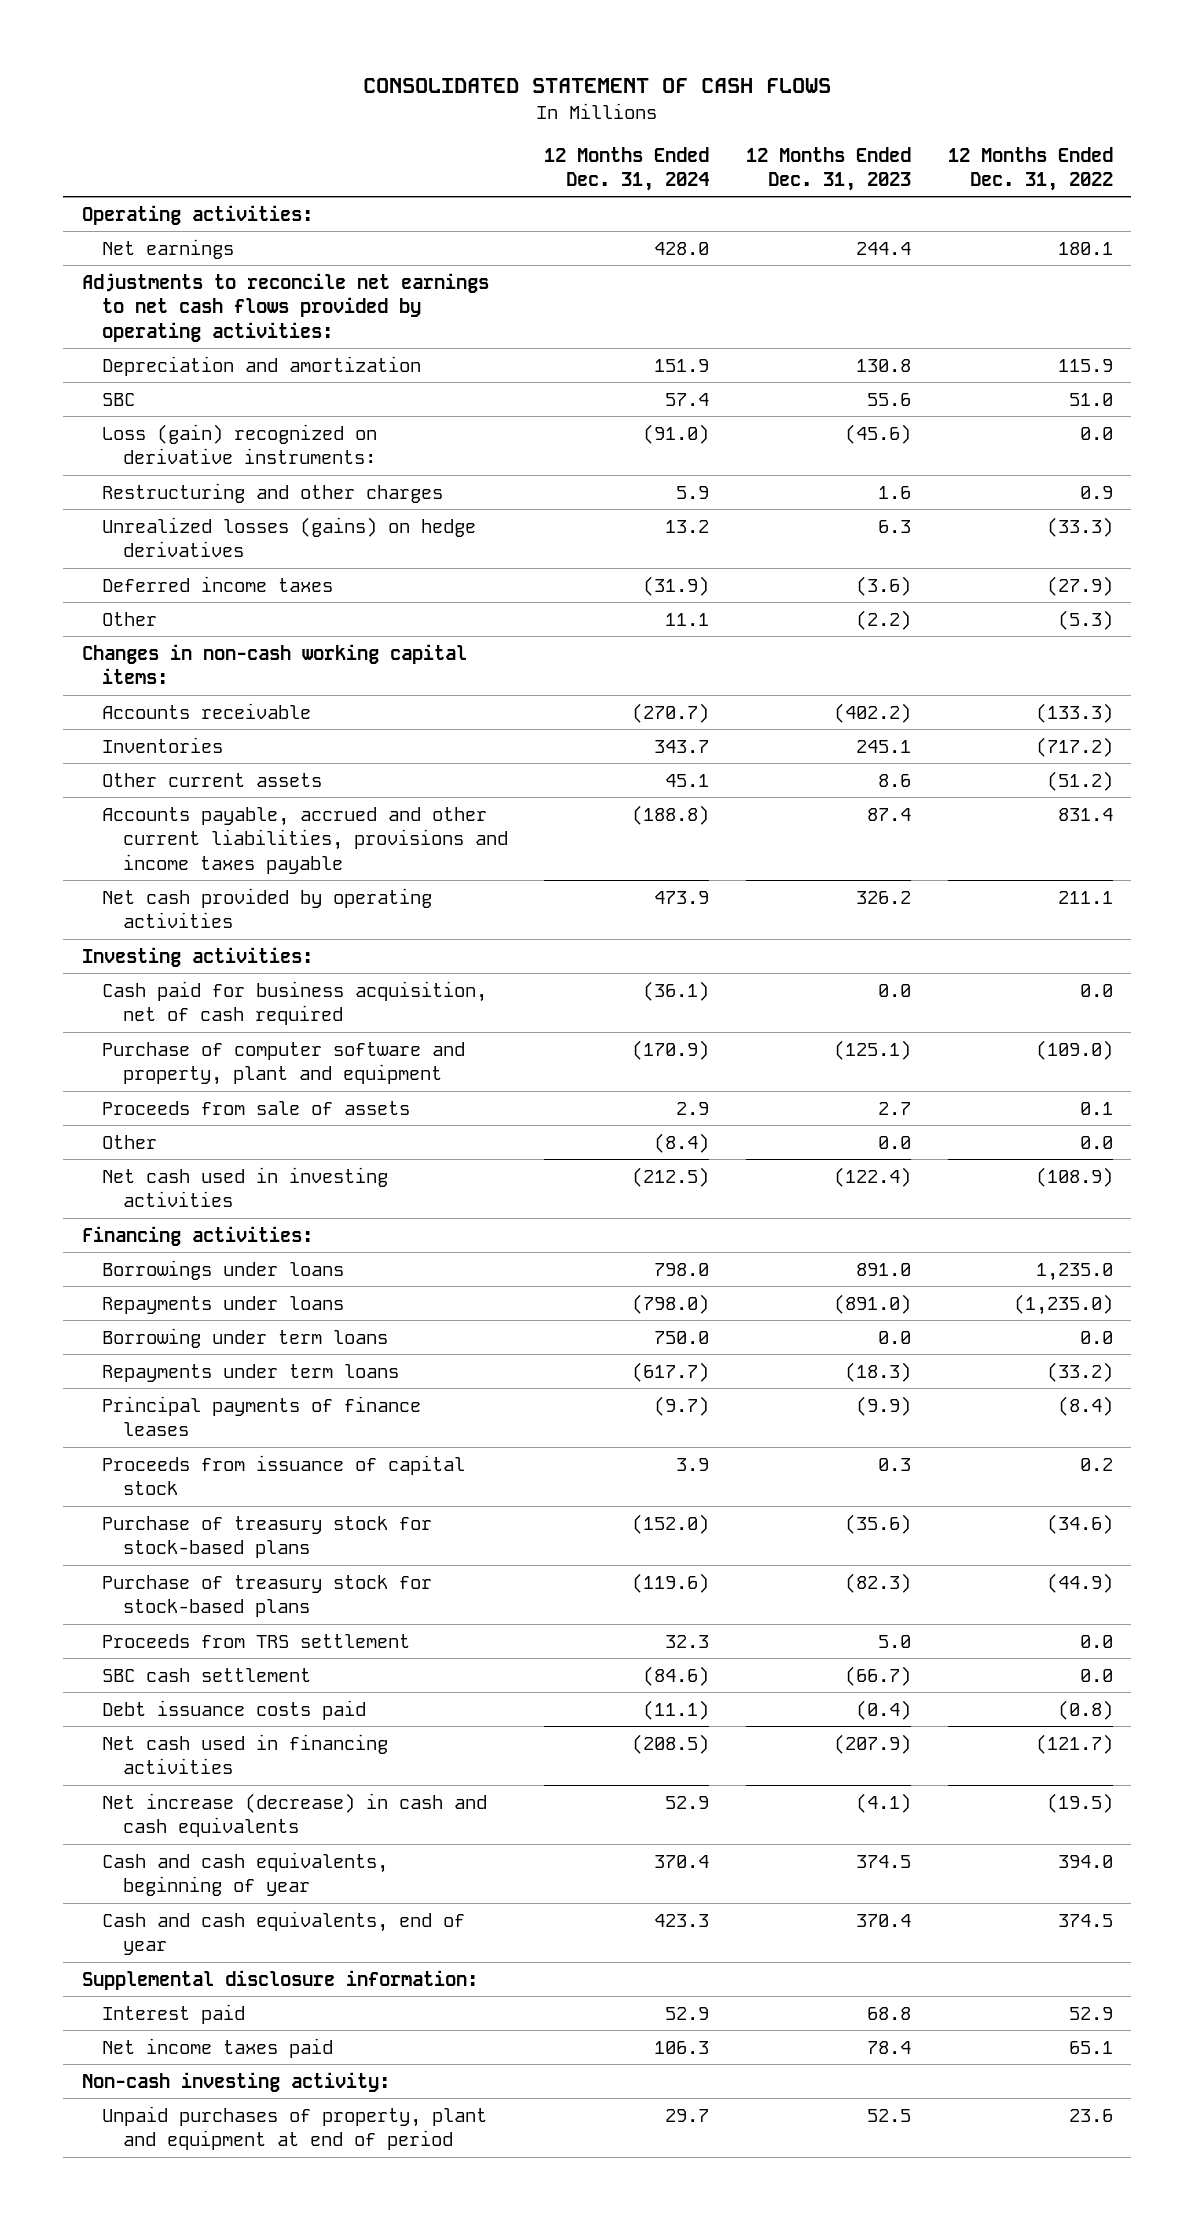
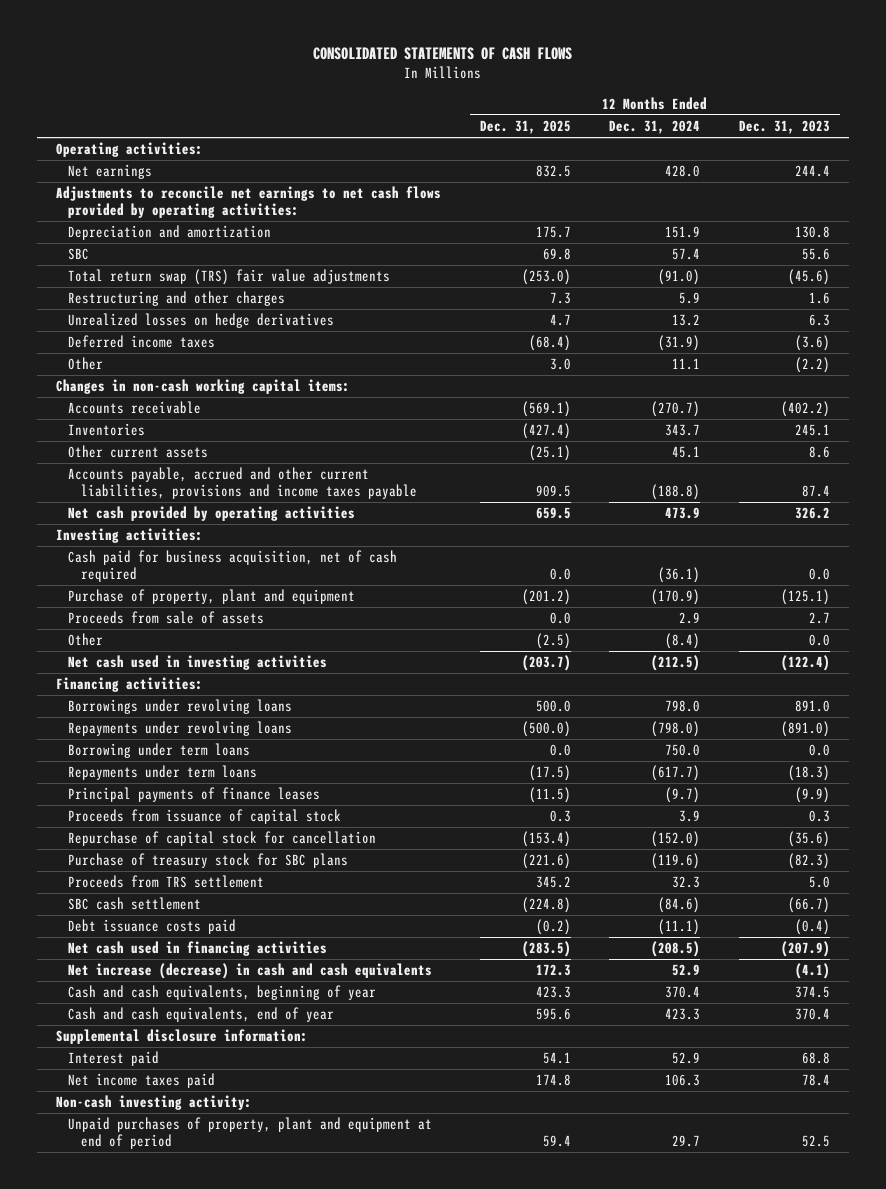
- CONSOLIDATED STATEMENT OF CASH FLOWS
+ CONSOLIDATED STATEMENTS OF CASH FLOWS
- | 12 Months Ended Dec. 31, 2024 | 12 Months Ended Dec. 31, 2023 | 12 Months Ended Dec. 31, 2022
+ | 12 Months Ended Dec. 31, 2025 | 12 Months Ended Dec. 31, 2024 | 12 Months Ended Dec. 31, 2023
- Loss (gain) recognized on derivative instruments: | (91.0) | (45.6) | 0.0
+ Total return swap (TRS) fair value adjustments | (253.0) | (91.0) | (45.6)
- Unrealized losses (gains) on hedge derivatives | 13.2 | 6.3 | (33.3)
+ Unrealized losses on hedge derivatives | 4.7 | 13.2 | 6.3
- Purchase of computer software and property, plant and equipment | (170.9) | (125.1) | (109.0)
+ Purchase of property, plant and equipment | (201.2) | (170.9) | (125.1)
- Borrowings under loans | 798.0 | 891.0 | 1,235.0
- Repayments under loans | (798.0) | (891.0) | (1,235.0)
+ Borrowings under revolving loans | 500.0 | 798.0 | 891.0
+ Repayments under revolving loans | (500.0) | (798.0) | (891.0)
- Purchase of treasury stock for stock-based plans | (152.0) | (35.6) | (34.6)
- Purchase of treasury stock for stock-based plans | (119.6) | (82.3) | (44.9)
+ Repurchase of capital stock for cancellation | (153.4) | (152.0) | (35.6)
+ Purchase of treasury stock for SBC plans | (221.6) | (119.6) | (82.3)

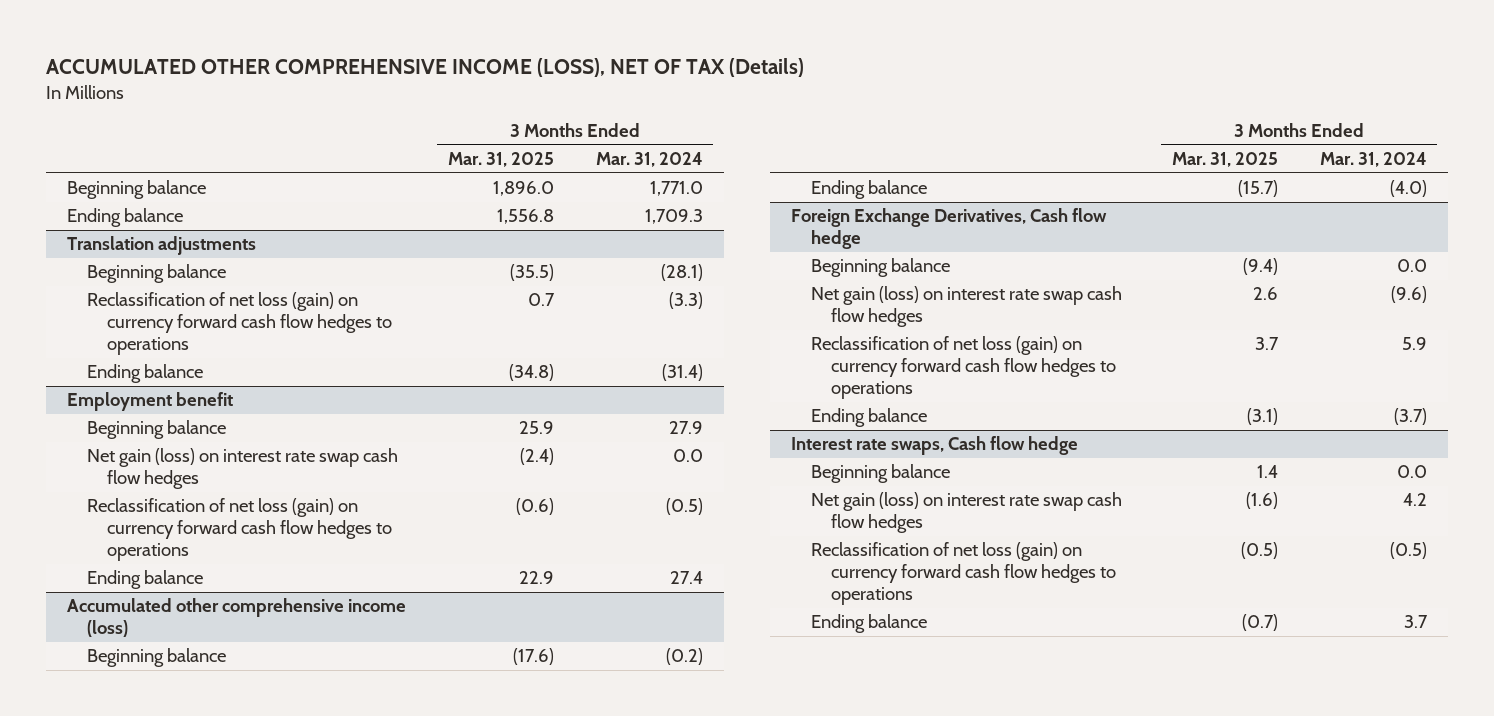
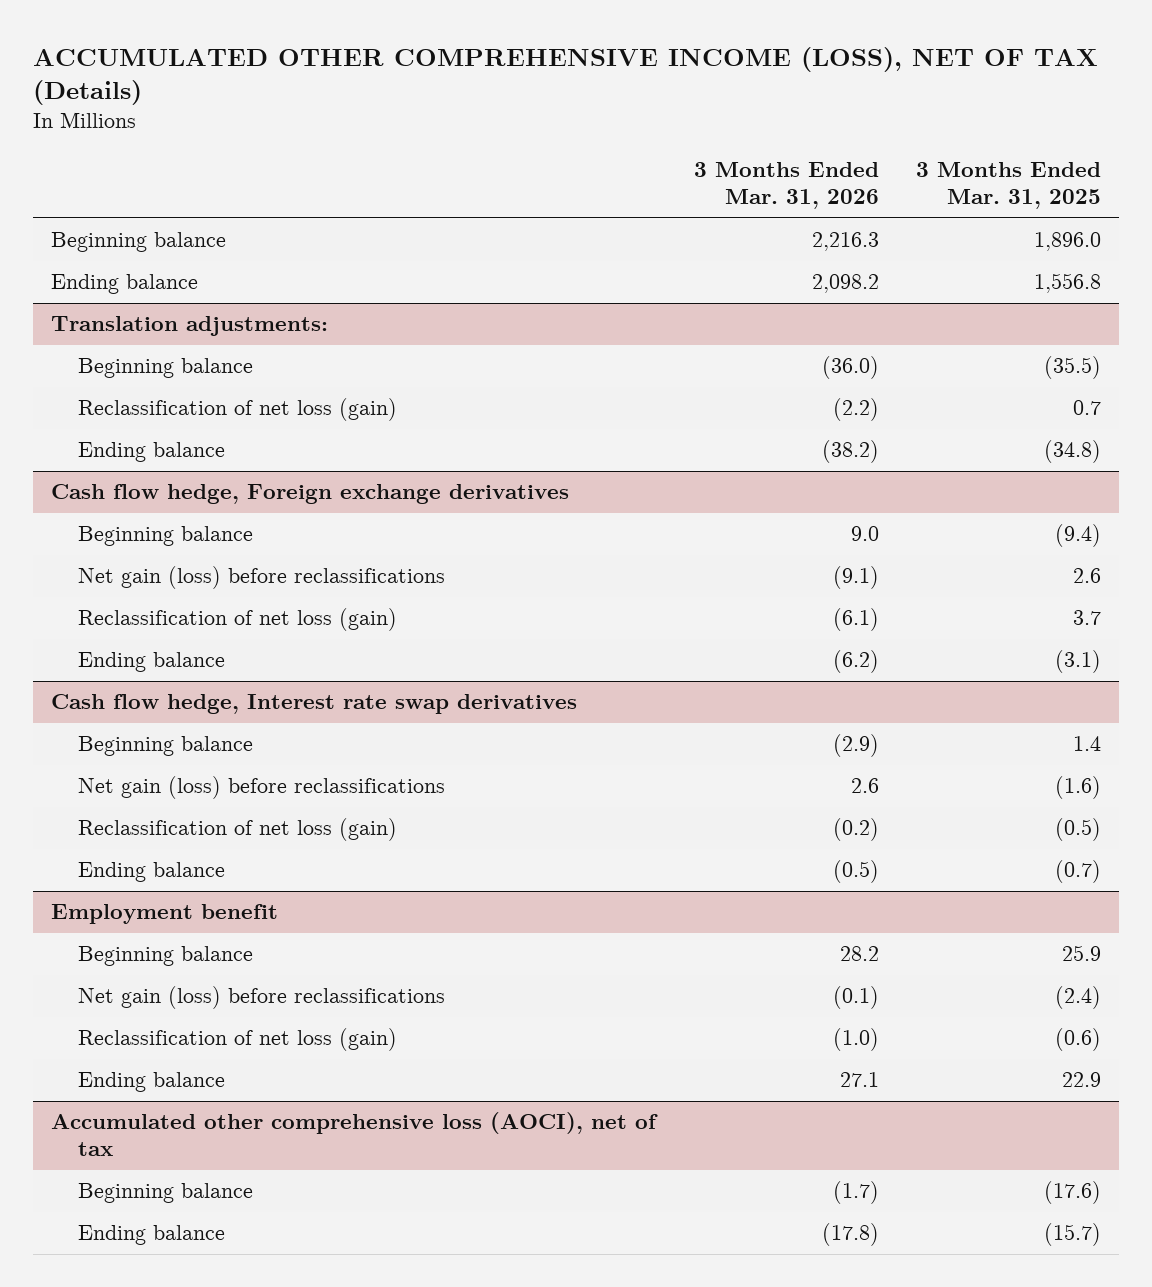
- | 3 Months Ended Mar. 31, 2025 | 3 Months Ended Mar. 31, 2024
+ | 3 Months Ended Mar. 31, 2026 | 3 Months Ended Mar. 31, 2025
- Translation adjustments
+ Translation adjustments:
- Reclassification of net loss (gain) on currency forward cash flow hedges to operations | 0.7 | (3.3)
+ Reclassification of net loss (gain) | (2.2) | 0.7
+ Cash flow hedge, Foreign exchange derivatives
+ Beginning balance | 9.0 | (9.4)
+ Net gain (loss) before reclassifications | (9.1) | 2.6
+ Reclassification of net loss (gain) | (6.1) | 3.7
+ Ending balance | (6.2) | (3.1)
+ Cash flow hedge, Interest rate swap derivatives
+ Beginning balance | (2.9) | 1.4
+ Net gain (loss) before reclassifications | 2.6 | (1.6)
+ Reclassification of net loss (gain) | (0.2) | (0.5)
+ Ending balance | (0.5) | (0.7)
@ Employment benefit
- Net gain (loss) on interest rate swap cash flow hedges | (2.4) | 0.0
- Reclassification of net loss (gain) on currency forward cash flow hedges to operations | (0.6) | (0.5)
+ Net gain (loss) before reclassifications | (0.1) | (2.4)
+ Reclassification of net loss (gain) | (1.0) | (0.6)
- Accumulated other comprehensive income (loss)
+ Accumulated other comprehensive loss (AOCI), net of tax
- Foreign Exchange Derivatives, Cash flow hedge
- Beginning balance | (9.4) | 0.0
- Net gain (loss) on interest rate swap cash flow hedges | 2.6 | (9.6)
- Reclassification of net loss (gain) on currency forward cash flow hedges to operations | 3.7 | 5.9
- Ending balance | (3.1) | (3.7)
- Interest rate swaps, Cash flow hedge
- Beginning balance | 1.4 | 0.0
- Net gain (loss) on interest rate swap cash flow hedges | (1.6) | 4.2
- Reclassification of net loss (gain) on currency forward cash flow hedges to operations | (0.5) | (0.5)
- Ending balance | (0.7) | 3.7

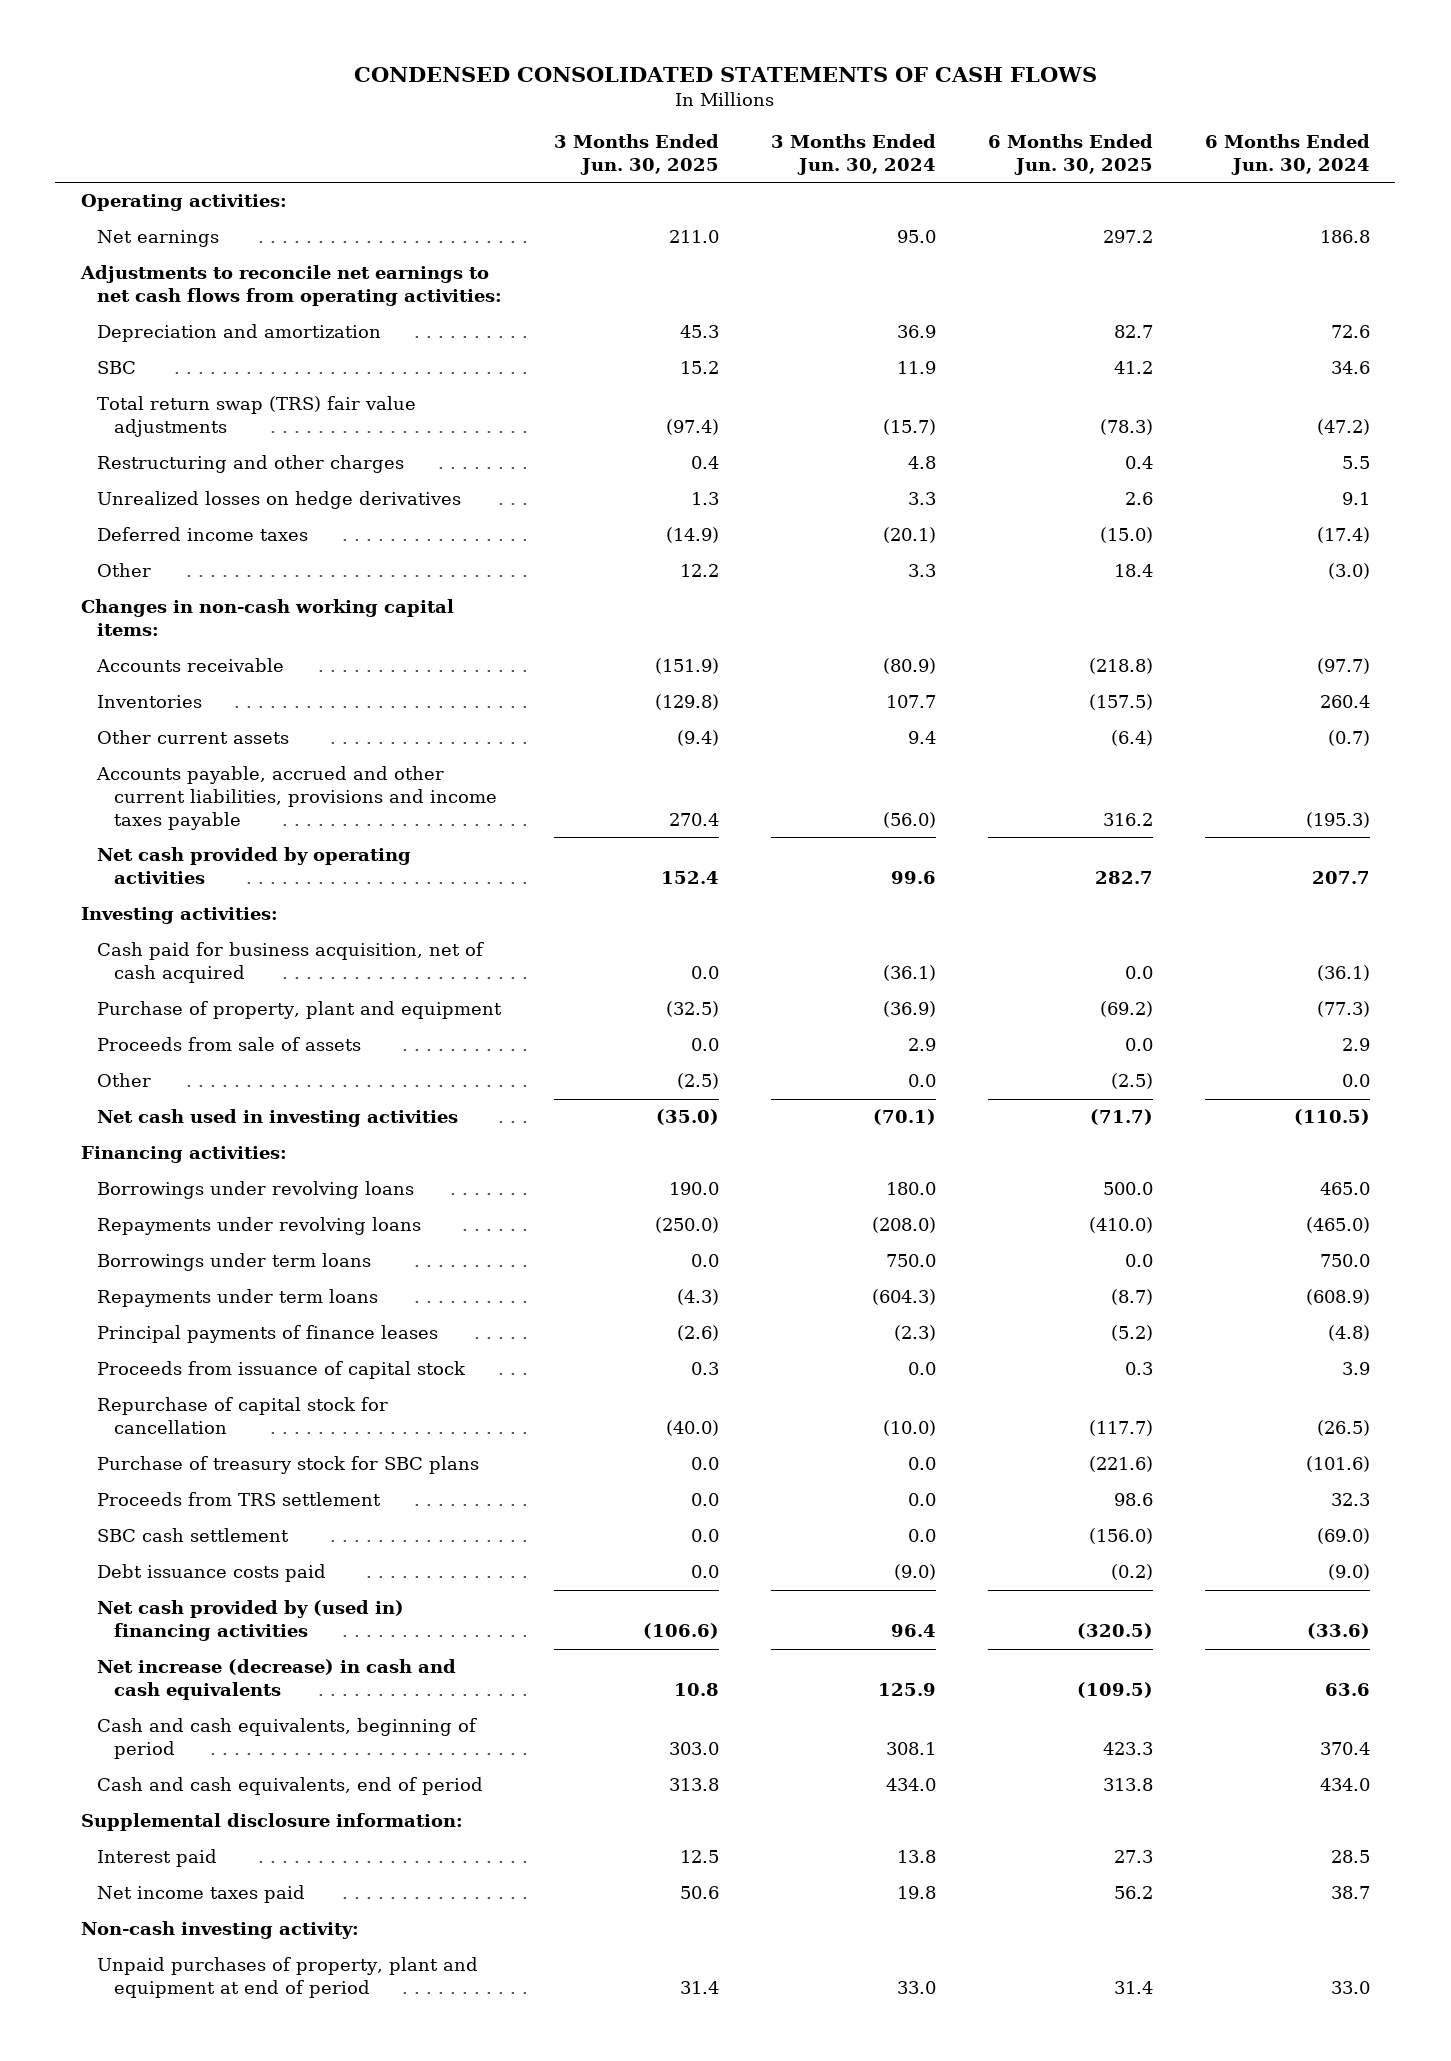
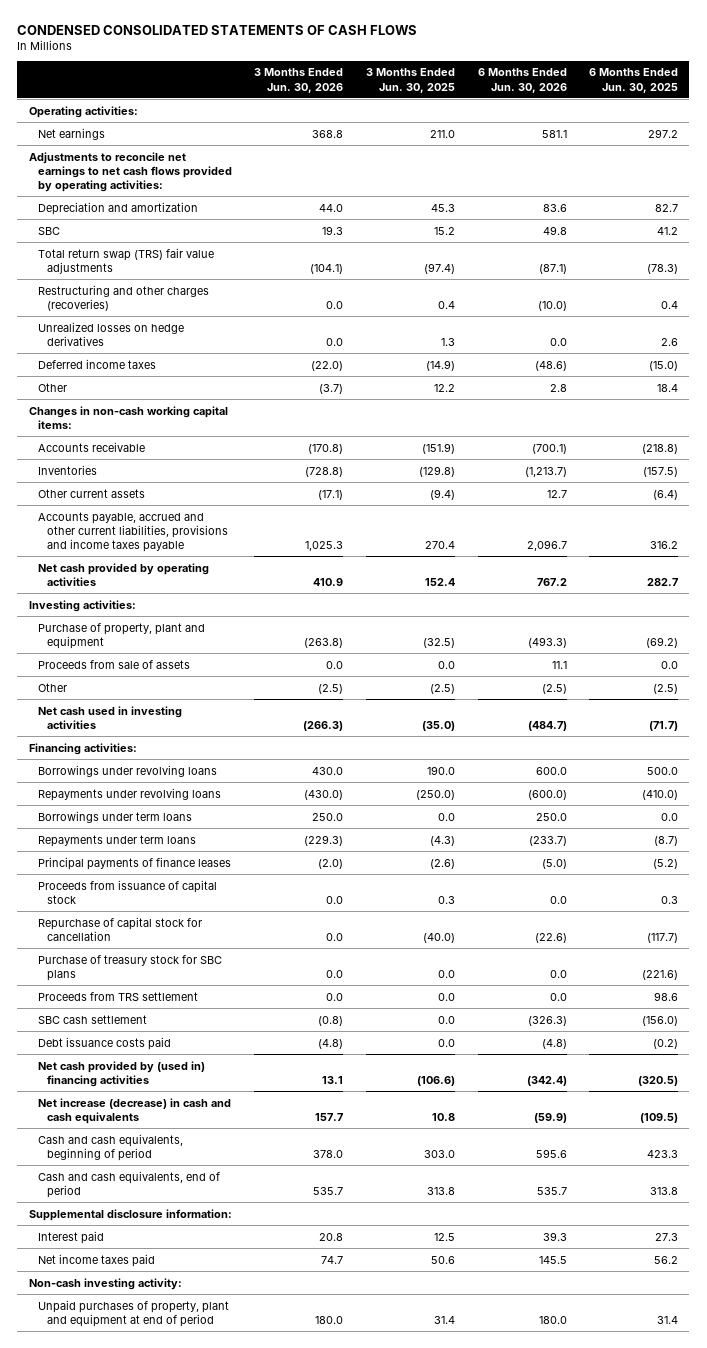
- | 3 Months Ended Jun. 30, 2025 | 3 Months Ended Jun. 30, 2024 | 6 Months Ended Jun. 30, 2025 | 6 Months Ended Jun. 30, 2024
+ | 3 Months Ended Jun. 30, 2026 | 3 Months Ended Jun. 30, 2025 | 6 Months Ended Jun. 30, 2026 | 6 Months Ended Jun. 30, 2025
- Adjustments to reconcile net earnings to net cash flows from operating activities:
+ Adjustments to reconcile net earnings to net cash flows provided by operating activities:
- Restructuring and other charges | 0.4 | 4.8 | 0.4 | 5.5
+ Restructuring and other charges (recoveries) | 0.0 | 0.4 | (10.0) | 0.4
- Cash paid for business acquisition, net of cash acquired | 0.0 | (36.1) | 0.0 | (36.1)

